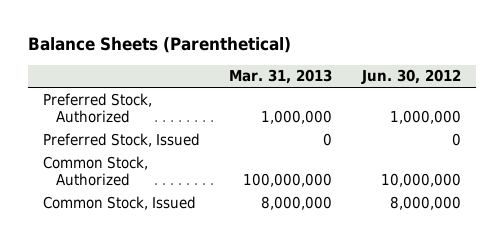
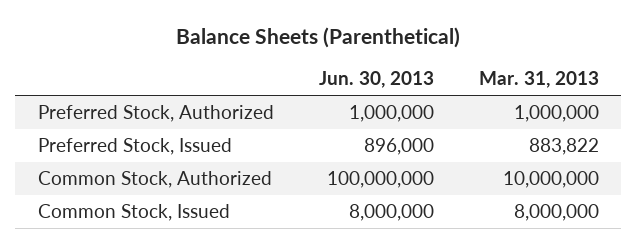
- | Mar. 31, 2013 | Jun. 30, 2012
+ | Jun. 30, 2013 | Mar. 31, 2013
- Preferred Stock, Issued | 0 | 0
- Common Stock, Authorized | 100,000,000 | 10,000,000
+ Preferred Stock, Issued | 896,000 | 883,822
+ Common Stock, Authorized | 100,000,000 | 10,000,000

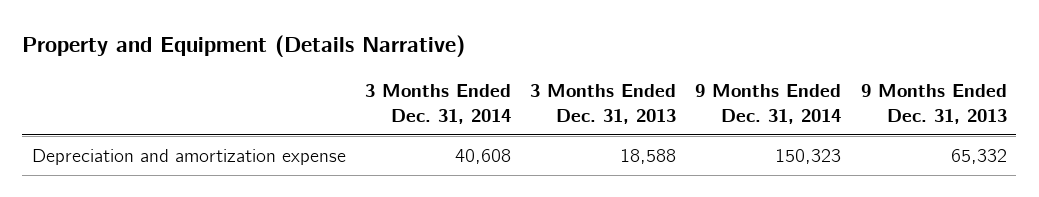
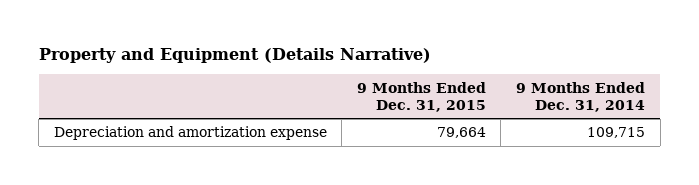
- | 3 Months Ended Dec. 31, 2014 | 3 Months Ended Dec. 31, 2013 | 9 Months Ended Dec. 31, 2014 | 9 Months Ended Dec. 31, 2013
+ | 9 Months Ended Dec. 31, 2015 | 9 Months Ended Dec. 31, 2014
- Depreciation and amortization expense | 40,608 | 18,588 | 150,323 | 65,332
+ Depreciation and amortization expense | 79,664 | 109,715

